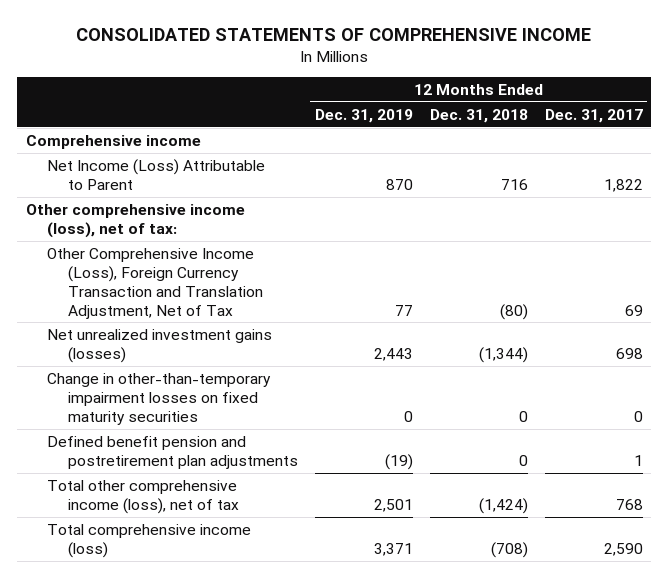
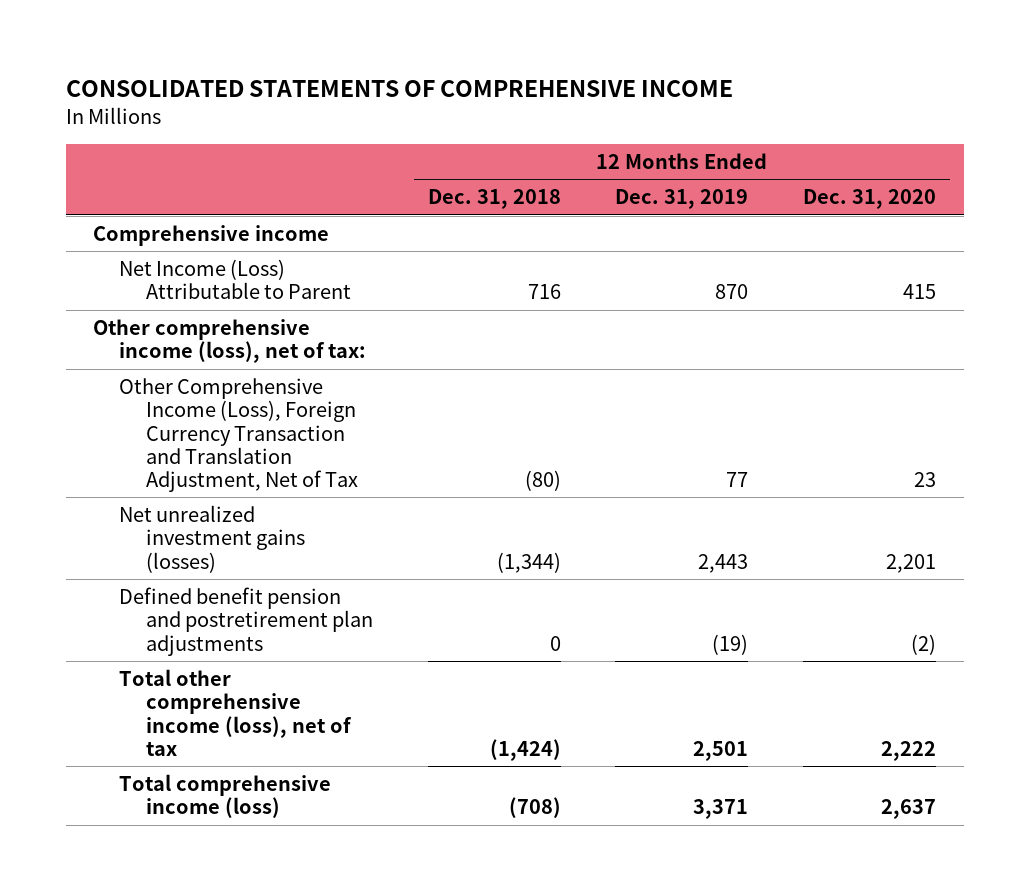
- | 12 Months Ended Dec. 31, 2019 | 12 Months Ended Dec. 31, 2018 | 12 Months Ended Dec. 31, 2017
+ | 12 Months Ended Dec. 31, 2018 | 12 Months Ended Dec. 31, 2019 | 12 Months Ended Dec. 31, 2020
- Change in other-than-temporary impairment losses on fixed maturity securities | 0 | 0 | 0

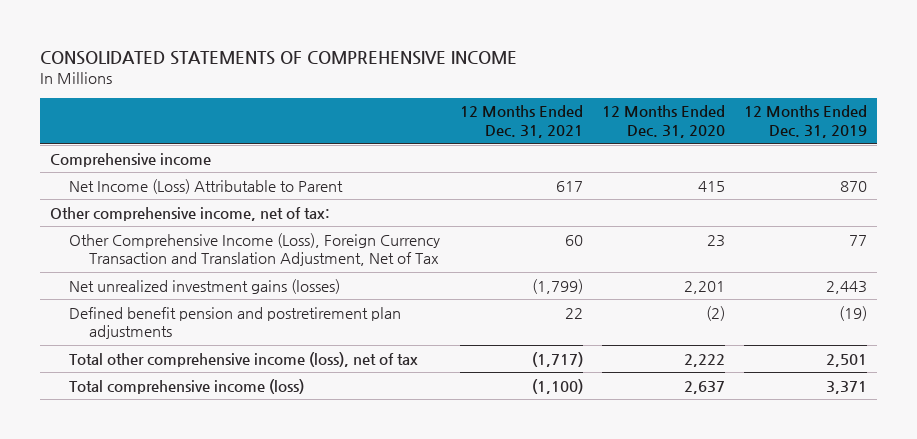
- | 12 Months Ended Dec. 31, 2018 | 12 Months Ended Dec. 31, 2019 | 12 Months Ended Dec. 31, 2020
+ | 12 Months Ended Dec. 31, 2021 | 12 Months Ended Dec. 31, 2020 | 12 Months Ended Dec. 31, 2019
- Other comprehensive income (loss), net of tax:
+ Other comprehensive income, net of tax:

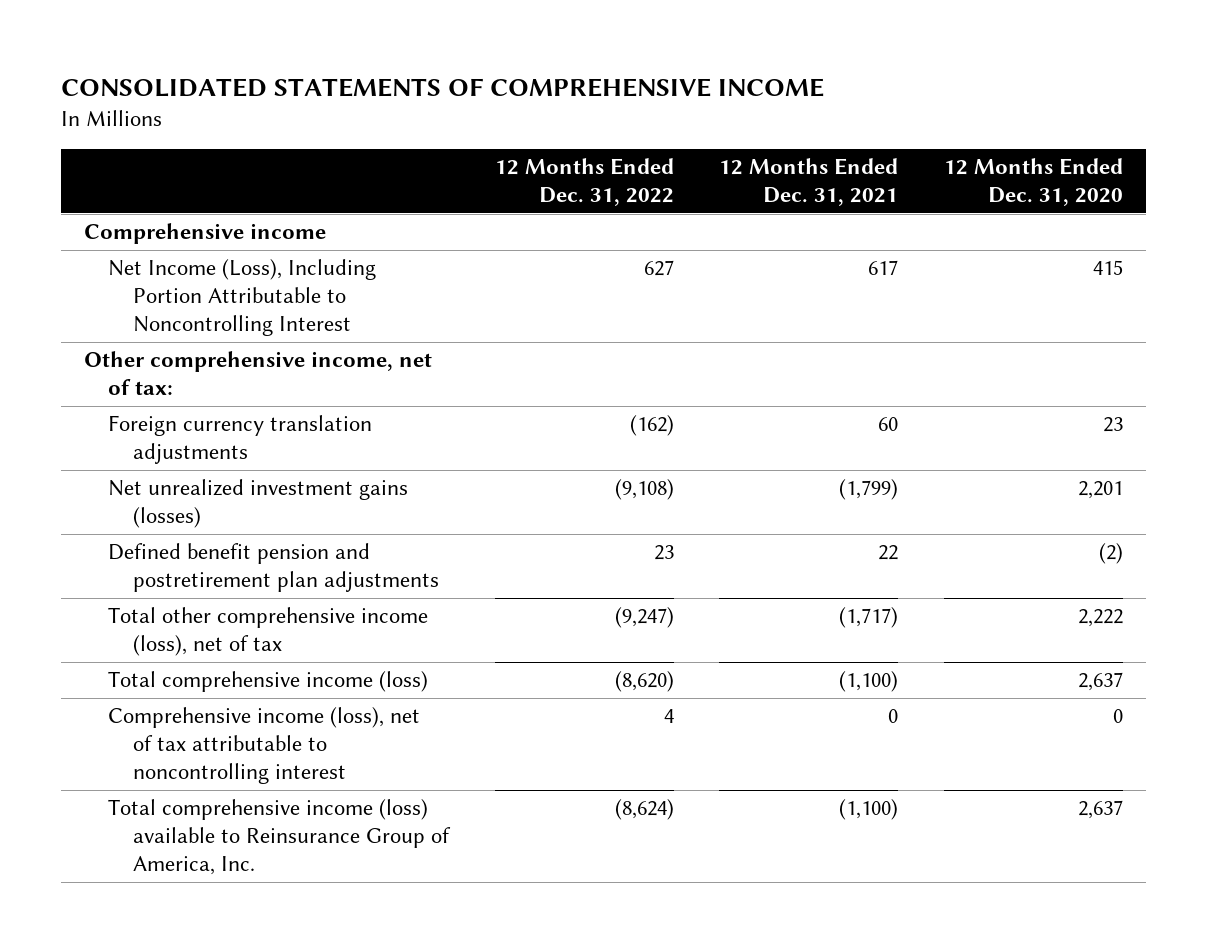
- | 12 Months Ended Dec. 31, 2021 | 12 Months Ended Dec. 31, 2020 | 12 Months Ended Dec. 31, 2019
+ | 12 Months Ended Dec. 31, 2022 | 12 Months Ended Dec. 31, 2021 | 12 Months Ended Dec. 31, 2020
- Net Income (Loss) Attributable to Parent | 617 | 415 | 870
+ Net Income (Loss), Including Portion Attributable to Noncontrolling Interest | 627 | 617 | 415
- Other Comprehensive Income (Loss), Foreign Currency Transaction and Translation Adjustment, Net of Tax | 60 | 23 | 77
+ Foreign currency translation adjustments | (162) | 60 | 23
+ Comprehensive income (loss), net of tax attributable to noncontrolling interest | 4 | 0 | 0
+ Total comprehensive income (loss) available to Reinsurance Group of America, Inc. | (8,624) | (1,100) | 2,637

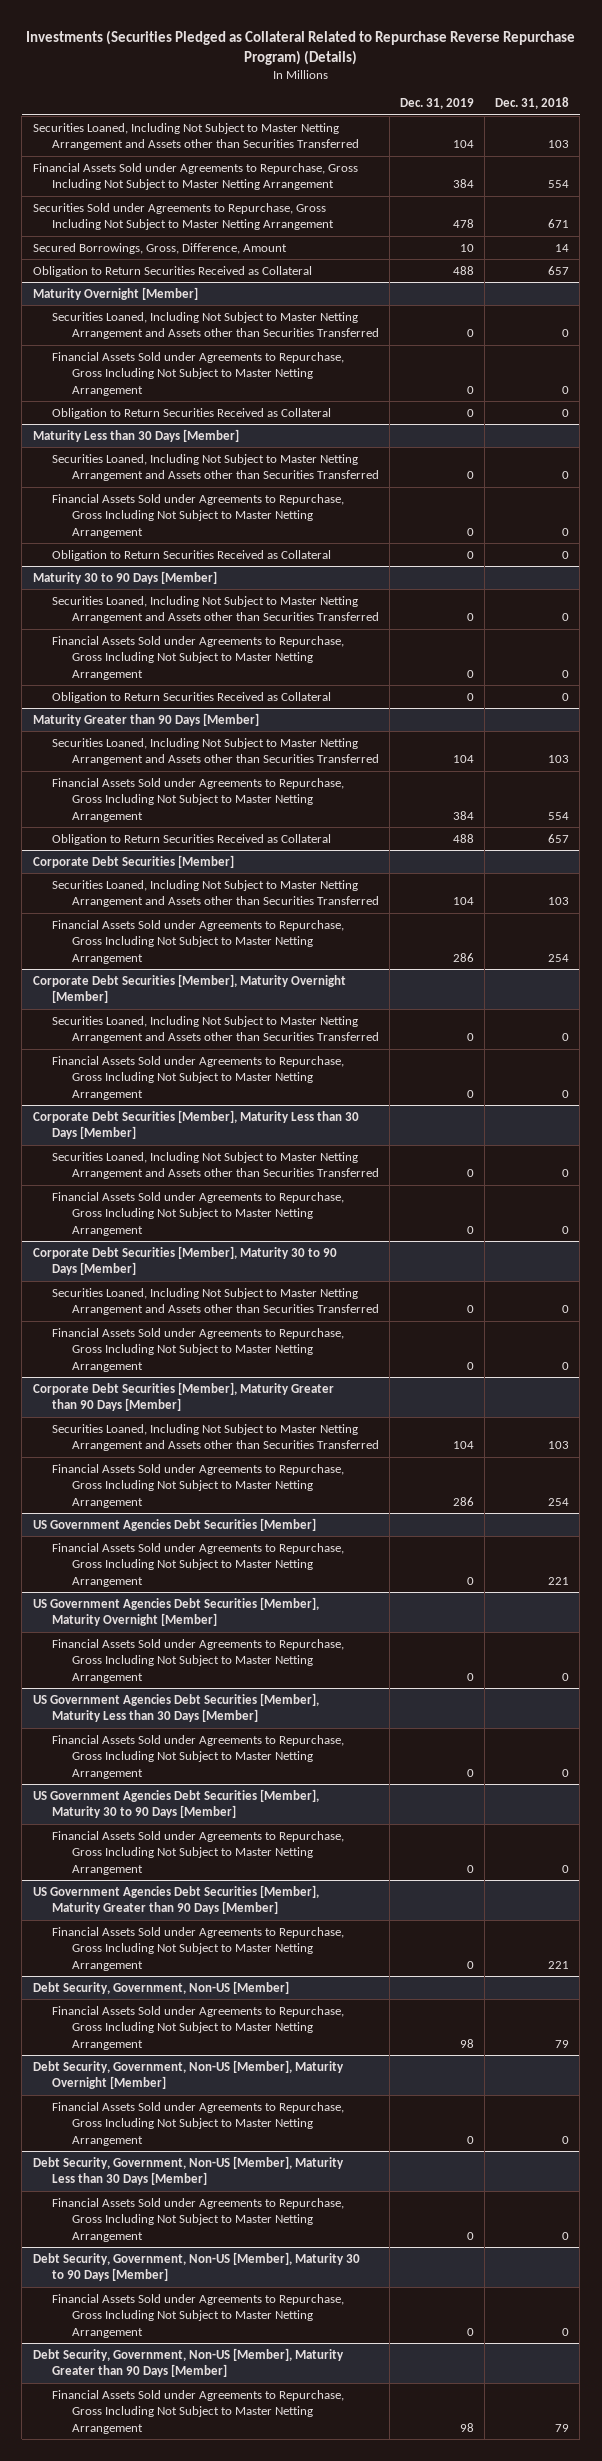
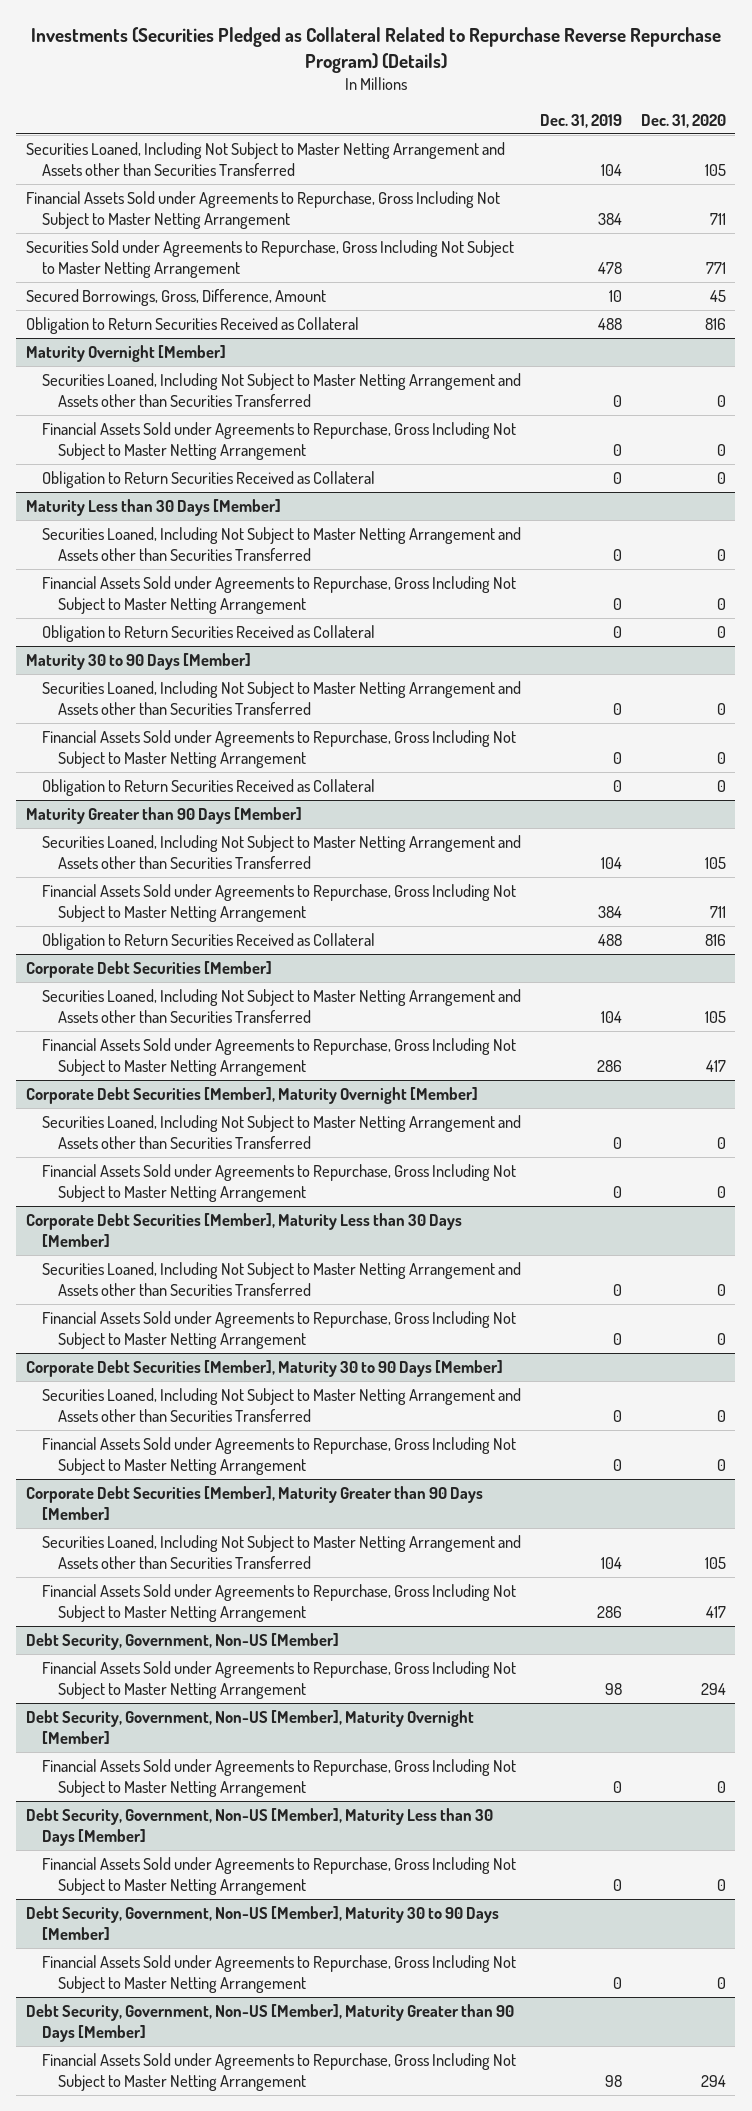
- | Dec. 31, 2019 | Dec. 31, 2018
+ | Dec. 31, 2019 | Dec. 31, 2020
- US Government Agencies Debt Securities [Member]
- Financial Assets Sold under Agreements to Repurchase, Gross Including Not Subject to Master Netting Arrangement | 0 | 221
- US Government Agencies Debt Securities [Member], Maturity Overnight [Member]
- Financial Assets Sold under Agreements to Repurchase, Gross Including Not Subject to Master Netting Arrangement | 0 | 0
- US Government Agencies Debt Securities [Member], Maturity Less than 30 Days [Member]
- Financial Assets Sold under Agreements to Repurchase, Gross Including Not Subject to Master Netting Arrangement | 0 | 0
- US Government Agencies Debt Securities [Member], Maturity 30 to 90 Days [Member]
- Financial Assets Sold under Agreements to Repurchase, Gross Including Not Subject to Master Netting Arrangement | 0 | 0
- US Government Agencies Debt Securities [Member], Maturity Greater than 90 Days [Member]
- Financial Assets Sold under Agreements to Repurchase, Gross Including Not Subject to Master Netting Arrangement | 0 | 221

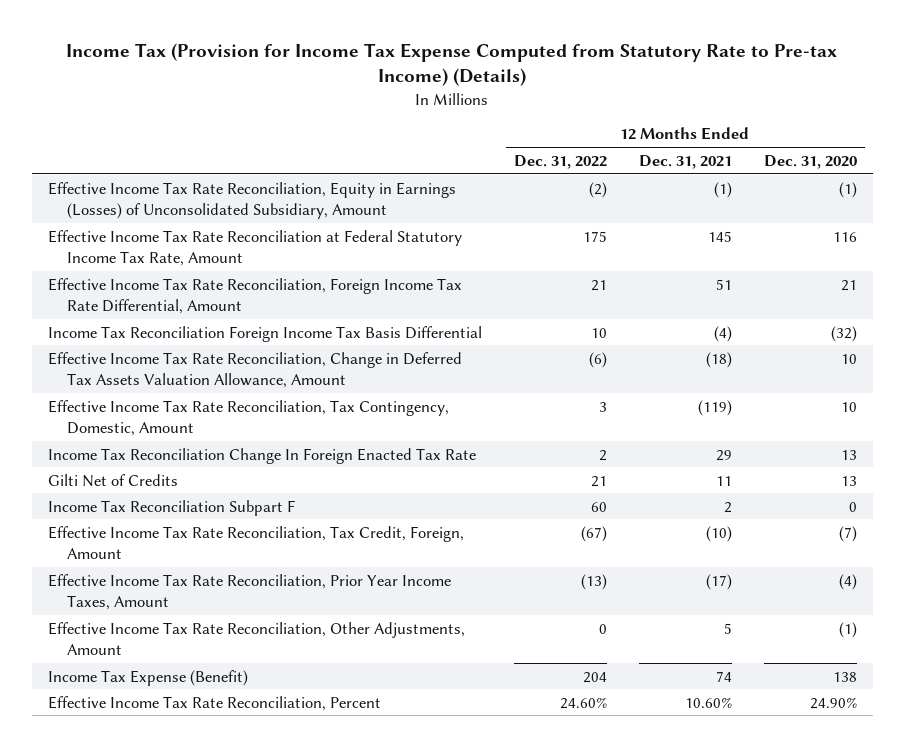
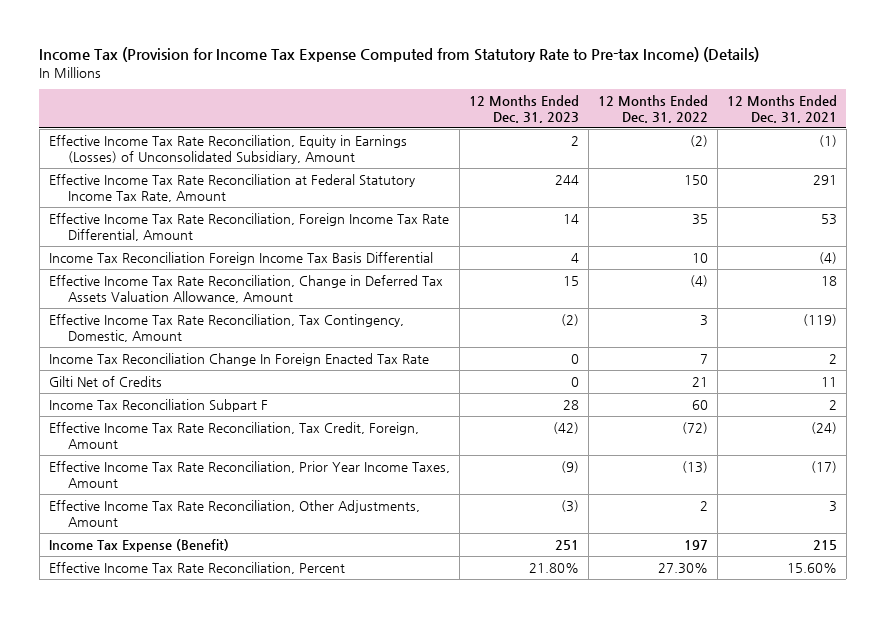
- | 12 Months Ended Dec. 31, 2022 | 12 Months Ended Dec. 31, 2021 | 12 Months Ended Dec. 31, 2020
+ | 12 Months Ended Dec. 31, 2023 | 12 Months Ended Dec. 31, 2022 | 12 Months Ended Dec. 31, 2021
- Effective Income Tax Rate Reconciliation at Federal Statutory Income Tax Rate, Amount | 175 | 145 | 116
- Effective Income Tax Rate Reconciliation, Foreign Income Tax Rate Differential, Amount | 21 | 51 | 21
+ Effective Income Tax Rate Reconciliation at Federal Statutory Income Tax Rate, Amount | 244 | 150 | 291
+ Effective Income Tax Rate Reconciliation, Foreign Income Tax Rate Differential, Amount | 14 | 35 | 53
- Effective Income Tax Rate Reconciliation, Change in Deferred Tax Assets Valuation Allowance, Amount | (6) | (18) | 10
+ Effective Income Tax Rate Reconciliation, Change in Deferred Tax Assets Valuation Allowance, Amount | 15 | (4) | 18
- Income Tax Reconciliation Change In Foreign Enacted Tax Rate | 2 | 29 | 13
+ Income Tax Reconciliation Change In Foreign Enacted Tax Rate | 0 | 7 | 2
- Effective Income Tax Rate Reconciliation, Tax Credit, Foreign, Amount | (67) | (10) | (7)
+ Effective Income Tax Rate Reconciliation, Tax Credit, Foreign, Amount | (42) | (72) | (24)
- Effective Income Tax Rate Reconciliation, Other Adjustments, Amount | 0 | 5 | (1)
- Income Tax Expense (Benefit) | 204 | 74 | 138
- Effective Income Tax Rate Reconciliation, Percent | 24.60% | 10.60% | 24.90%
+ Effective Income Tax Rate Reconciliation, Other Adjustments, Amount | (3) | 2 | 3
+ Income Tax Expense (Benefit) | 251 | 197 | 215
+ Effective Income Tax Rate Reconciliation, Percent | 21.80% | 27.30% | 15.60%

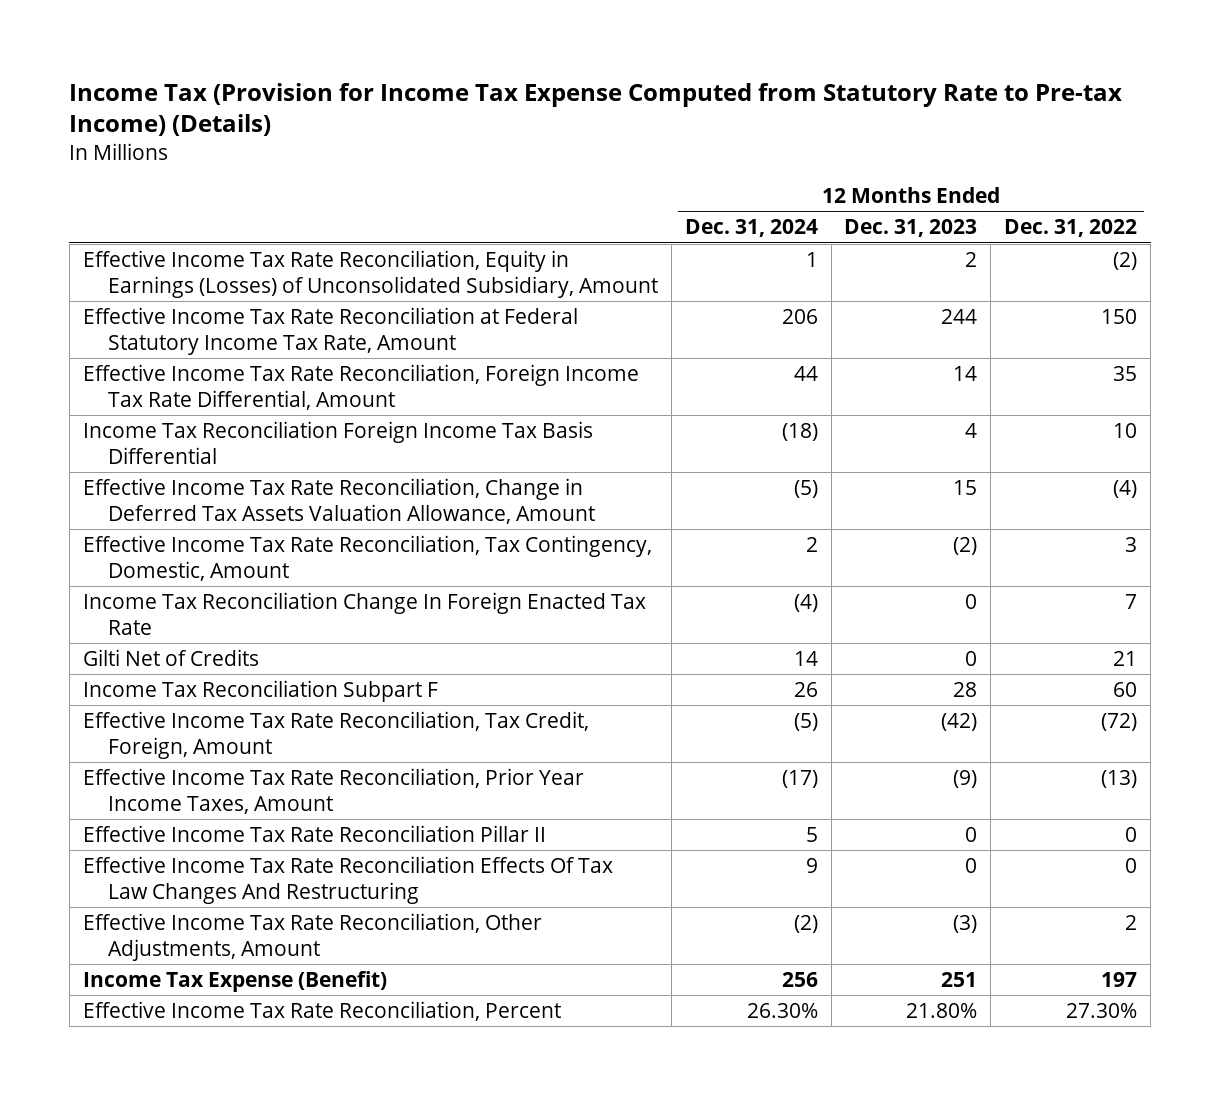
- | 12 Months Ended Dec. 31, 2023 | 12 Months Ended Dec. 31, 2022 | 12 Months Ended Dec. 31, 2021
+ | 12 Months Ended Dec. 31, 2024 | 12 Months Ended Dec. 31, 2023 | 12 Months Ended Dec. 31, 2022
+ Effective Income Tax Rate Reconciliation Pillar II | 5 | 0 | 0
+ Effective Income Tax Rate Reconciliation Effects Of Tax Law Changes And Restructuring | 9 | 0 | 0

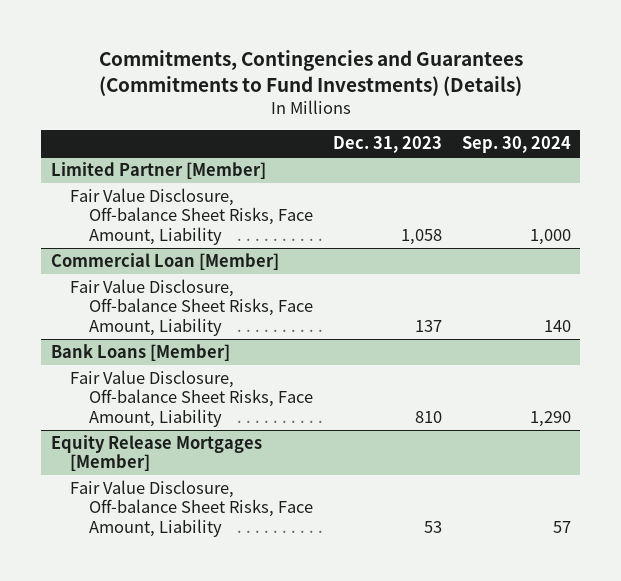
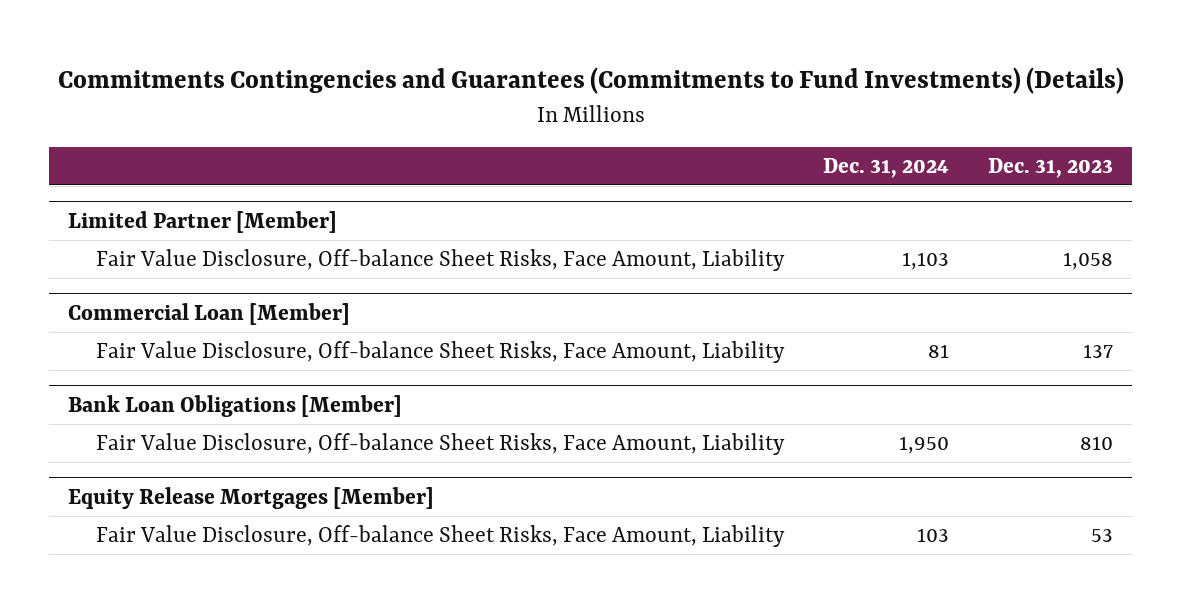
- Commitments, Contingencies and Guarantees (Commitments to Fund Investments) (Details)
+ Commitments Contingencies and Guarantees (Commitments to Fund Investments) (Details)
- | Dec. 31, 2023 | Sep. 30, 2024
+ | Dec. 31, 2024 | Dec. 31, 2023
- Bank Loans [Member]
+ Bank Loan Obligations [Member]

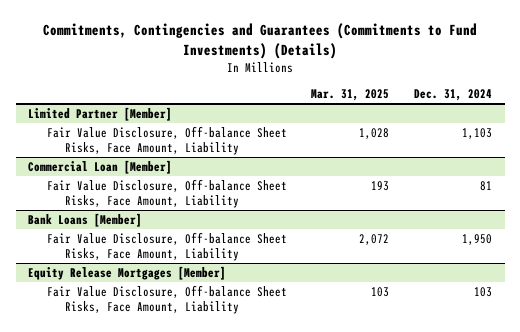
- Commitments Contingencies and Guarantees (Commitments to Fund Investments) (Details)
+ Commitments, Contingencies and Guarantees (Commitments to Fund Investments) (Details)
- | Dec. 31, 2024 | Dec. 31, 2023
+ | Mar. 31, 2025 | Dec. 31, 2024
- Bank Loan Obligations [Member]
+ Bank Loans [Member]

